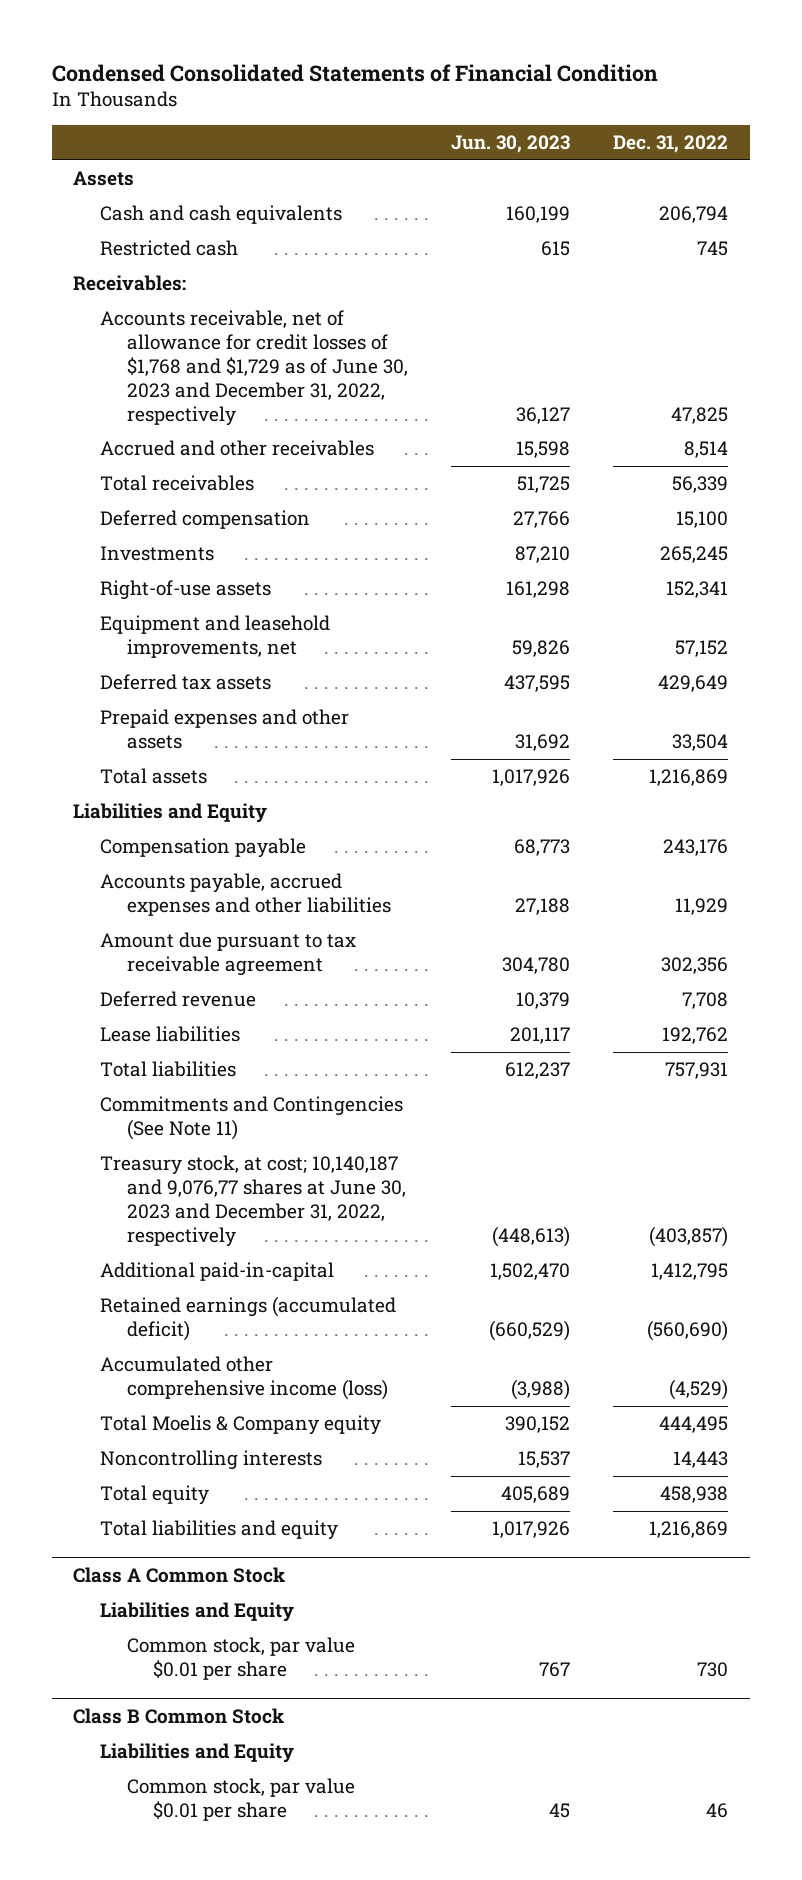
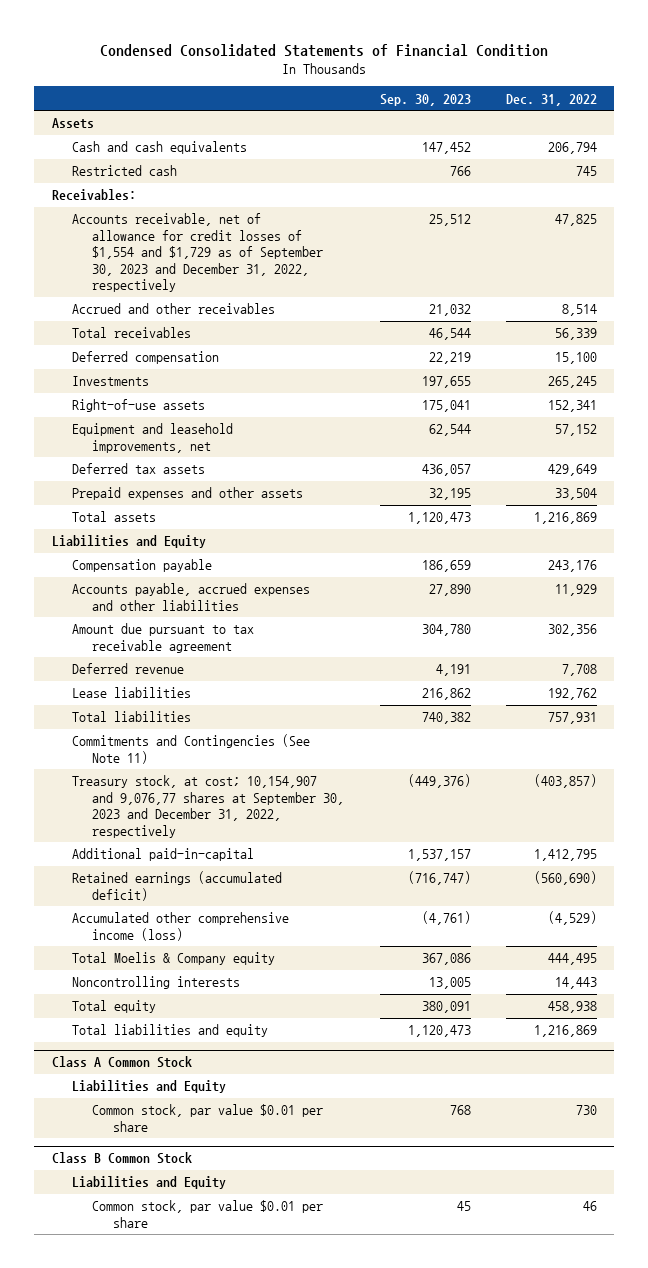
- | Jun. 30, 2023 | Dec. 31, 2022
+ | Sep. 30, 2023 | Dec. 31, 2022
- Accounts receivable, net of allowance for credit losses of $1,768 and $1,729 as of June 30, 2023 and December 31, 2022, respectively | 36,127 | 47,825
+ Accounts receivable, net of allowance for credit losses of $1,554 and $1,729 as of September 30, 2023 and December 31, 2022, respectively | 25,512 | 47,825
- Treasury stock, at cost; 10,140,187 and 9,076,77 shares at June 30, 2023 and December 31, 2022, respectively | (448,613) | (403,857)
+ Treasury stock, at cost; 10,154,907 and 9,076,77 shares at September 30, 2023 and December 31, 2022, respectively | (449,376) | (403,857)

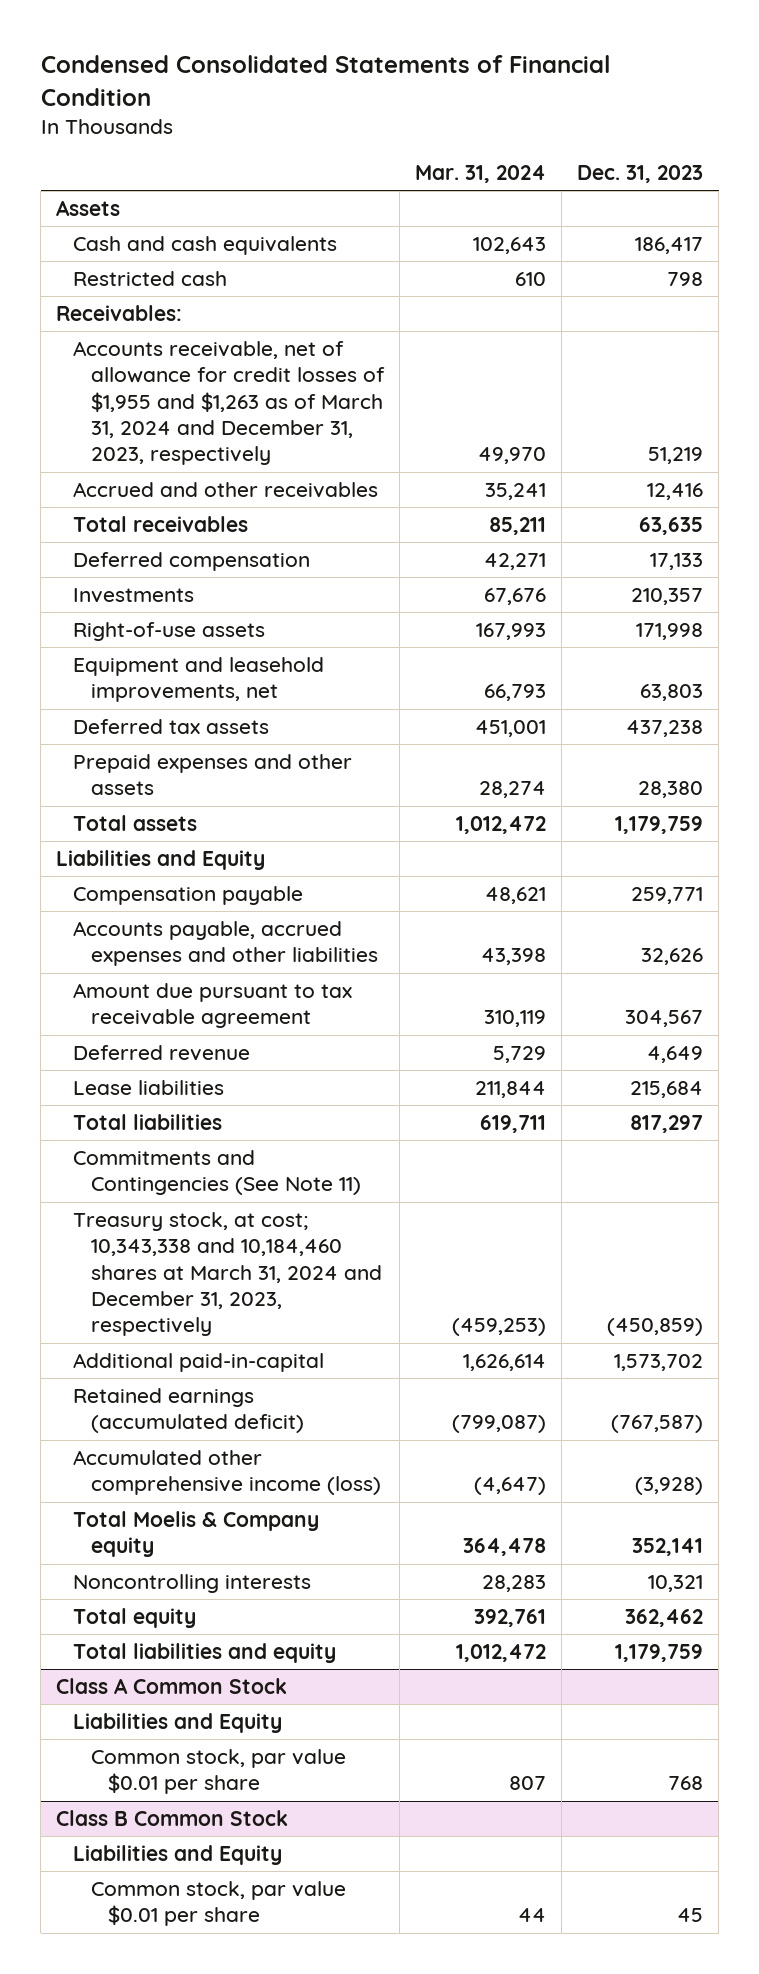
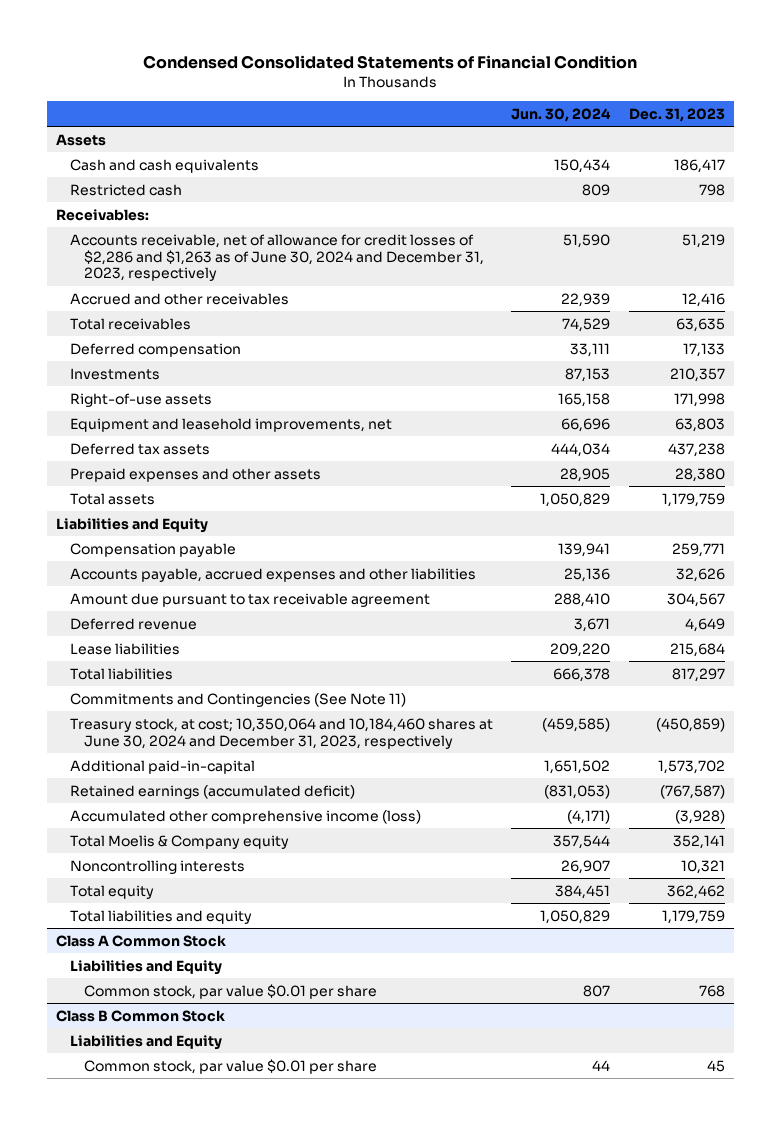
- | Mar. 31, 2024 | Dec. 31, 2023
+ | Jun. 30, 2024 | Dec. 31, 2023
- Accounts receivable, net of allowance for credit losses of $1,955 and $1,263 as of March 31, 2024 and December 31, 2023, respectively | 49,970 | 51,219
+ Accounts receivable, net of allowance for credit losses of $2,286 and $1,263 as of June 30, 2024 and December 31, 2023, respectively | 51,590 | 51,219
- Treasury stock, at cost; 10,343,338 and 10,184,460 shares at March 31, 2024 and December 31, 2023, respectively | (459,253) | (450,859)
+ Treasury stock, at cost; 10,350,064 and 10,184,460 shares at June 30, 2024 and December 31, 2023, respectively | (459,585) | (450,859)

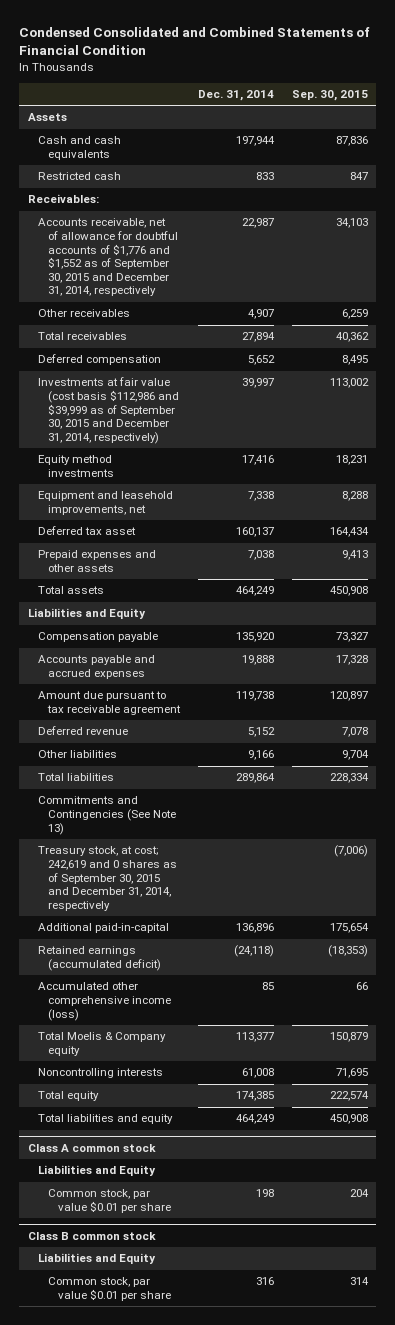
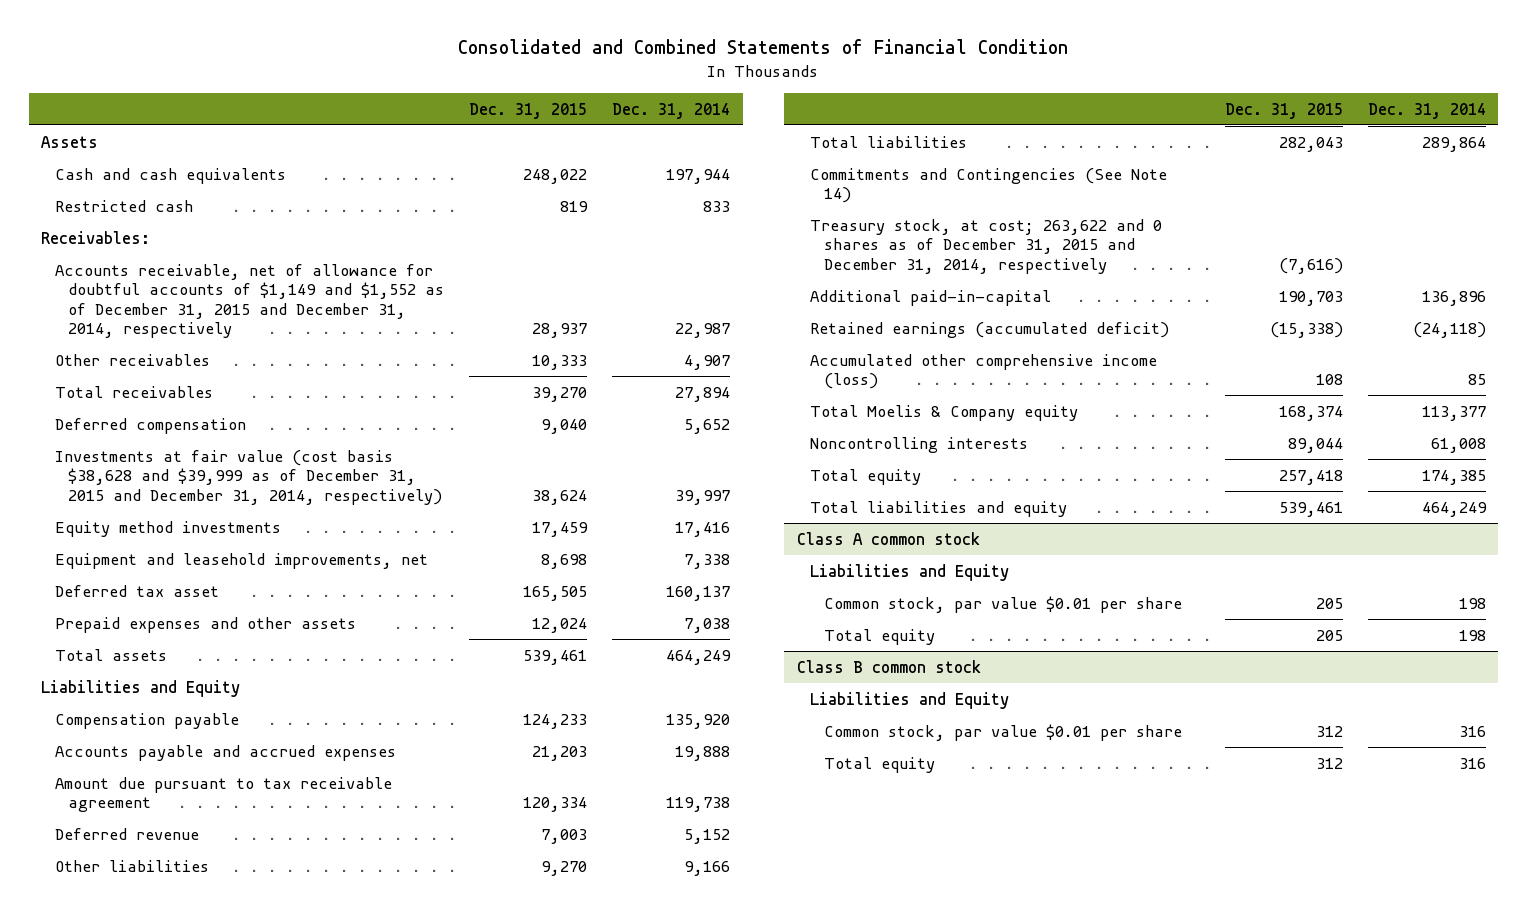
- Condensed Consolidated and Combined Statements of Financial Condition
+ Consolidated and Combined Statements of Financial Condition
- | Dec. 31, 2014 | Sep. 30, 2015
+ | Dec. 31, 2015 | Dec. 31, 2014
- Accounts receivable, net of allowance for doubtful accounts of $1,776 and $1,552 as of September 30, 2015 and December 31, 2014, respectively | 22,987 | 34,103
+ Accounts receivable, net of allowance for doubtful accounts of $1,149 and $1,552 as of December 31, 2015 and December 31, 2014, respectively | 28,937 | 22,987
- Investments at fair value (cost basis $112,986 and $39,999 as of September 30, 2015 and December 31, 2014, respectively) | 39,997 | 113,002
+ Investments at fair value (cost basis $38,628 and $39,999 as of December 31, 2015 and December 31, 2014, respectively) | 38,624 | 39,997
- Commitments and Contingencies (See Note 13)
- Treasury stock, at cost; 242,619 and 0 shares as of September 30, 2015 and December 31, 2014, respectively | | (7,006)
+ Commitments and Contingencies (See Note 14)
+ Treasury stock, at cost; 263,622 and 0 shares as of December 31, 2015 and December 31, 2014, respectively | (7,616) |
@ Class A common stock
+ Total equity | 205 | 198
@ Class B common stock
+ Total equity | 312 | 316

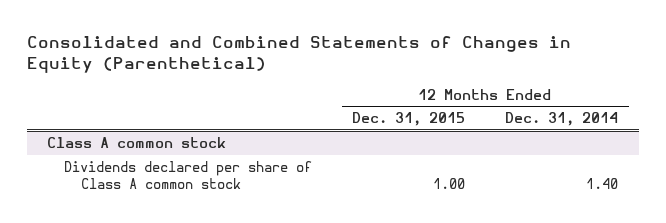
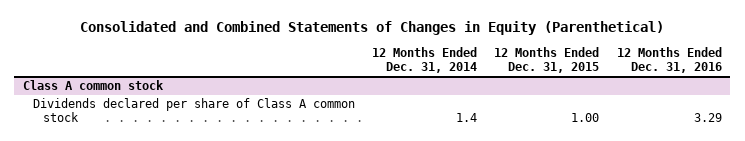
- | 12 Months Ended Dec. 31, 2015 | 12 Months Ended Dec. 31, 2014
+ | 12 Months Ended Dec. 31, 2014 | 12 Months Ended Dec. 31, 2015 | 12 Months Ended Dec. 31, 2016
@ Class A common stock
- Dividends declared per share of Class A common stock | 1.00 | 1.40
+ Dividends declared per share of Class A common stock | 1.4 | 1.00 | 3.29

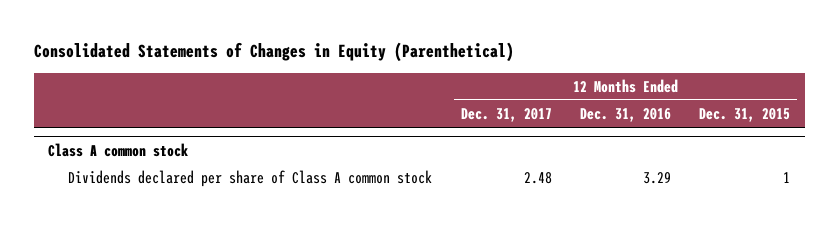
- Consolidated and Combined Statements of Changes in Equity (Parenthetical)
+ Consolidated Statements of Changes in Equity (Parenthetical)
- | 12 Months Ended Dec. 31, 2014 | 12 Months Ended Dec. 31, 2015 | 12 Months Ended Dec. 31, 2016
+ | 12 Months Ended Dec. 31, 2017 | 12 Months Ended Dec. 31, 2016 | 12 Months Ended Dec. 31, 2015
@ Class A common stock
- Dividends declared per share of Class A common stock | 1.4 | 1.00 | 3.29
+ Dividends declared per share of Class A common stock | 2.48 | 3.29 | 1

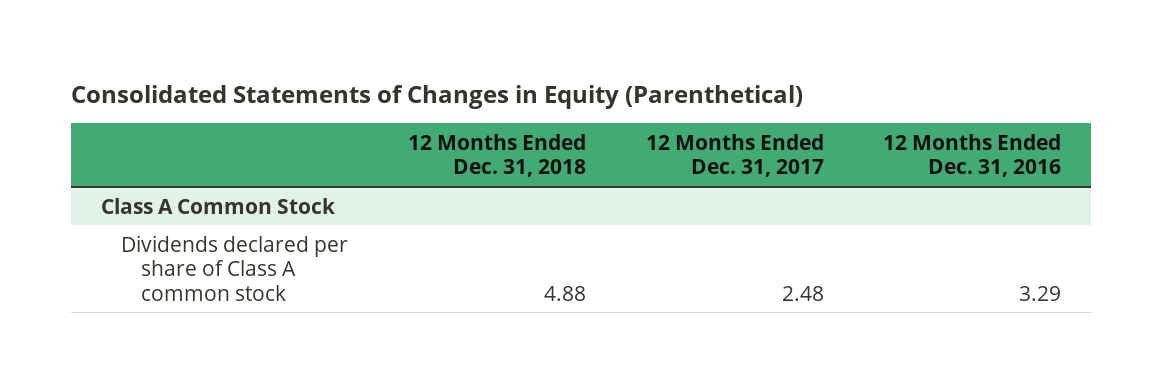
- | 12 Months Ended Dec. 31, 2017 | 12 Months Ended Dec. 31, 2016 | 12 Months Ended Dec. 31, 2015
+ | 12 Months Ended Dec. 31, 2018 | 12 Months Ended Dec. 31, 2017 | 12 Months Ended Dec. 31, 2016
- Class A common stock
+ Class A Common Stock

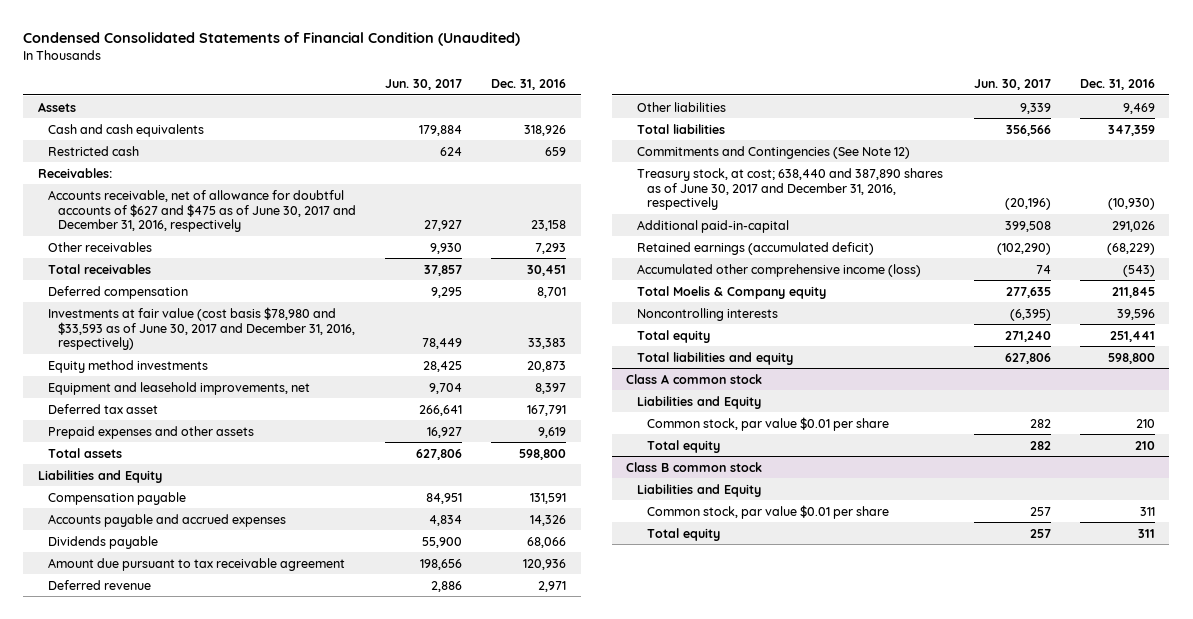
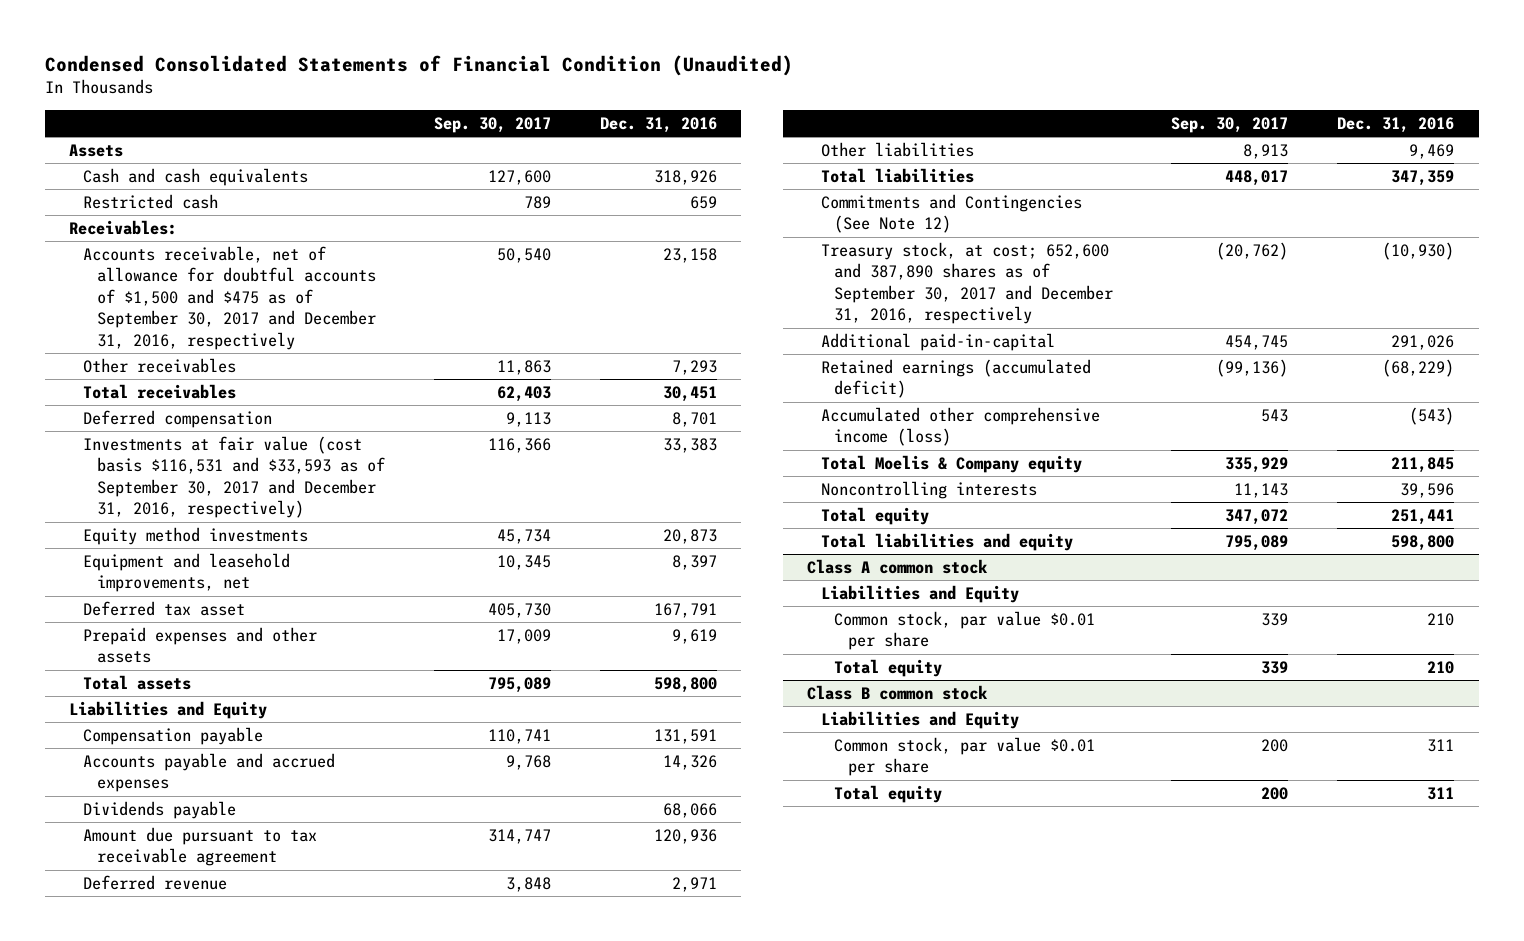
- | Jun. 30, 2017 | Dec. 31, 2016
+ | Sep. 30, 2017 | Dec. 31, 2016
- Accounts receivable, net of allowance for doubtful accounts of $627 and $475 as of June 30, 2017 and December 31, 2016, respectively | 27,927 | 23,158
+ Accounts receivable, net of allowance for doubtful accounts of $1,500 and $475 as of September 30, 2017 and December 31, 2016, respectively | 50,540 | 23,158
- Investments at fair value (cost basis $78,980 and $33,593 as of June 30, 2017 and December 31, 2016, respectively) | 78,449 | 33,383
+ Investments at fair value (cost basis $116,531 and $33,593 as of September 30, 2017 and December 31, 2016, respectively) | 116,366 | 33,383
- Treasury stock, at cost; 638,440 and 387,890 shares as of June 30, 2017 and December 31, 2016, respectively | (20,196) | (10,930)
+ Treasury stock, at cost; 652,600 and 387,890 shares as of September 30, 2017 and December 31, 2016, respectively | (20,762) | (10,930)

